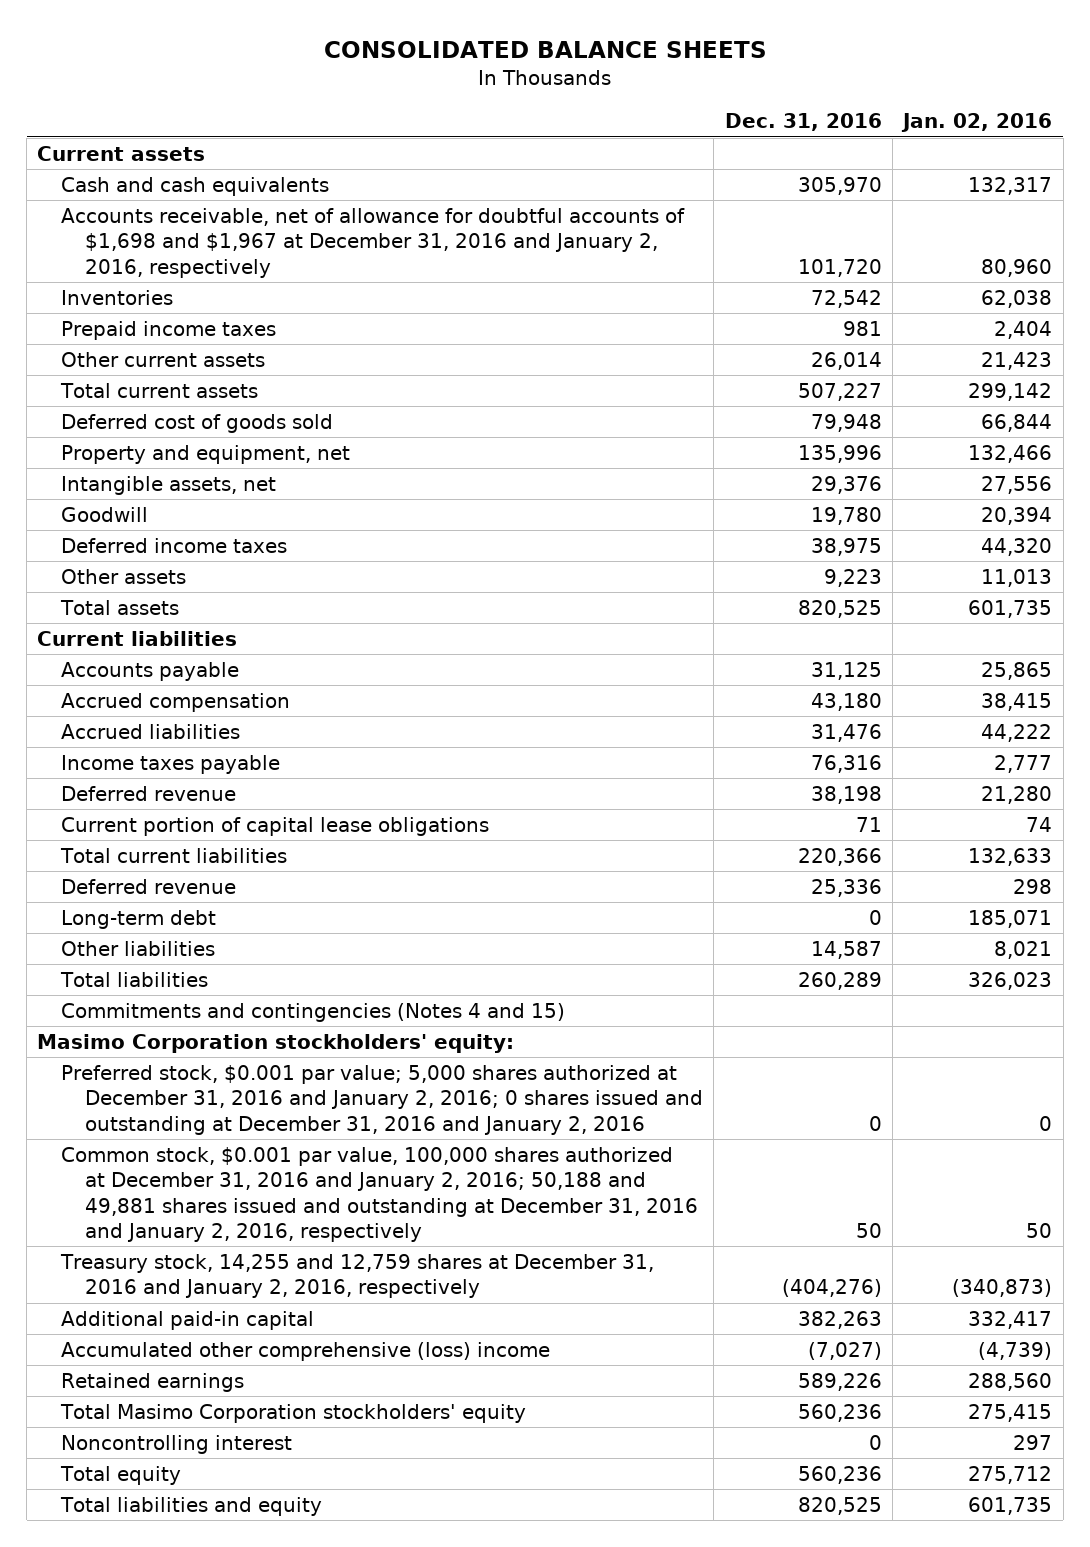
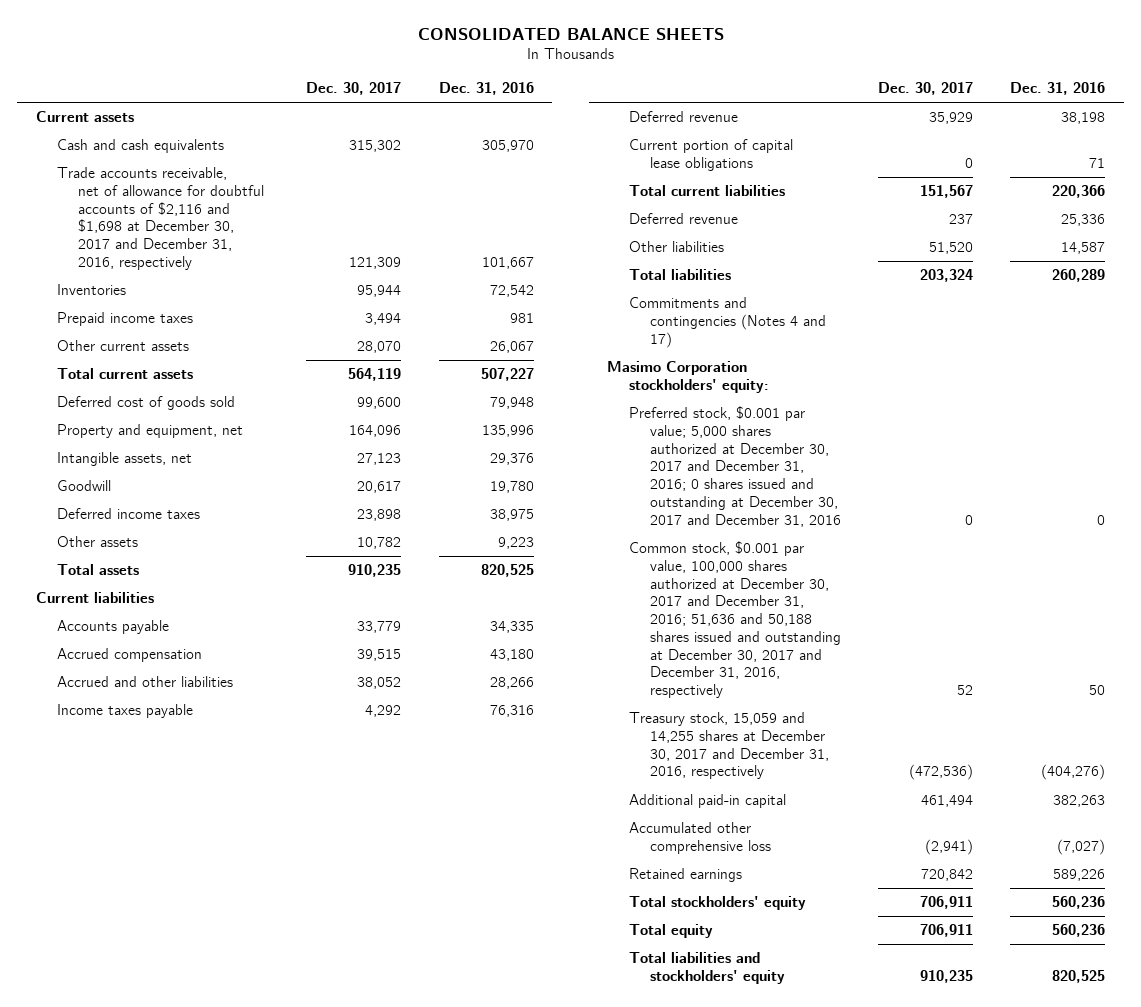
- | Dec. 31, 2016 | Jan. 02, 2016
+ | Dec. 30, 2017 | Dec. 31, 2016
- Accounts receivable, net of allowance for doubtful accounts of $1,698 and $1,967 at December 31, 2016 and January 2, 2016, respectively | 101,720 | 80,960
+ Trade accounts receivable, net of allowance for doubtful accounts of $2,116 and $1,698 at December 30, 2017 and December 31, 2016, respectively | 121,309 | 101,667
- Other current assets | 26,014 | 21,423
+ Other current assets | 28,070 | 26,067
- Accounts payable | 31,125 | 25,865
+ Accounts payable | 33,779 | 34,335
- Accrued liabilities | 31,476 | 44,222
+ Accrued and other liabilities | 38,052 | 28,266
- Long-term debt | 0 | 185,071
- Commitments and contingencies (Notes 4 and 15)
+ Commitments and contingencies (Notes 4 and 17)
- Preferred stock, $0.001 par value; 5,000 shares authorized at December 31, 2016 and January 2, 2016; 0 shares issued and outstanding at December 31, 2016 and January 2, 2016 | 0 | 0
- Common stock, $0.001 par value, 100,000 shares authorized at December 31, 2016 and January 2, 2016; 50,188 and 49,881 shares issued and outstanding at December 31, 2016 and January 2, 2016, respectively | 50 | 50
- Treasury stock, 14,255 and 12,759 shares at December 31, 2016 and January 2, 2016, respectively | (404,276) | (340,873)
+ Preferred stock, $0.001 par value; 5,000 shares authorized at December 30, 2017 and December 31, 2016; 0 shares issued and outstanding at December 30, 2017 and December 31, 2016 | 0 | 0
+ Common stock, $0.001 par value, 100,000 shares authorized at December 30, 2017 and December 31, 2016; 51,636 and 50,188 shares issued and outstanding at December 30, 2017 and December 31, 2016, respectively | 52 | 50
+ Treasury stock, 15,059 and 14,255 shares at December 30, 2017 and December 31, 2016, respectively | (472,536) | (404,276)
- Accumulated other comprehensive (loss) income | (7,027) | (4,739)
+ Accumulated other comprehensive loss | (2,941) | (7,027)
- Total Masimo Corporation stockholders' equity | 560,236 | 275,415
- Noncontrolling interest | 0 | 297
+ Total stockholders' equity | 706,911 | 560,236
- Total liabilities and equity | 820,525 | 601,735
+ Total liabilities and stockholders' equity | 910,235 | 820,525

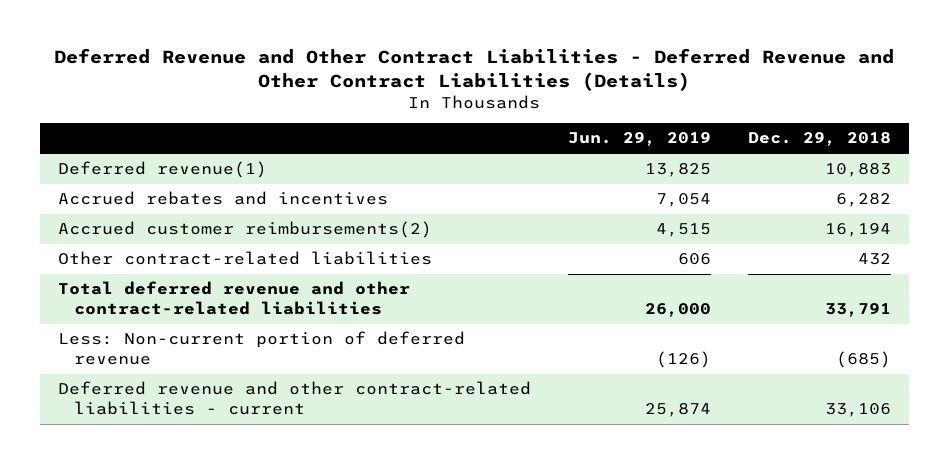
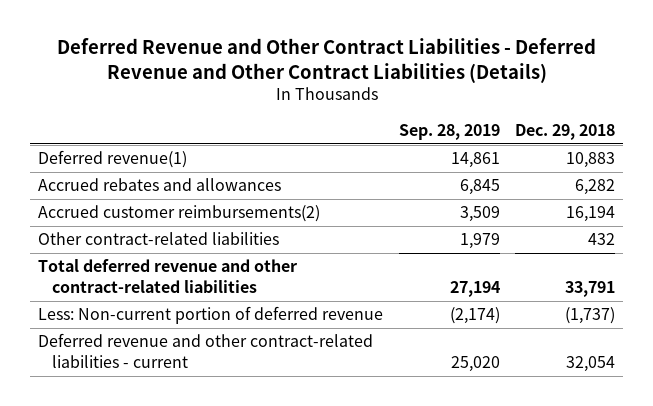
- | Jun. 29, 2019 | Dec. 29, 2018
+ | Sep. 28, 2019 | Dec. 29, 2018
- Accrued rebates and incentives | 7,054 | 6,282
+ Accrued rebates and allowances | 6,845 | 6,282
- Less: Non-current portion of deferred revenue | (126) | (685)
- Deferred revenue and other contract-related liabilities - current | 25,874 | 33,106
+ Less: Non-current portion of deferred revenue | (2,174) | (1,737)
+ Deferred revenue and other contract-related liabilities - current | 25,020 | 32,054

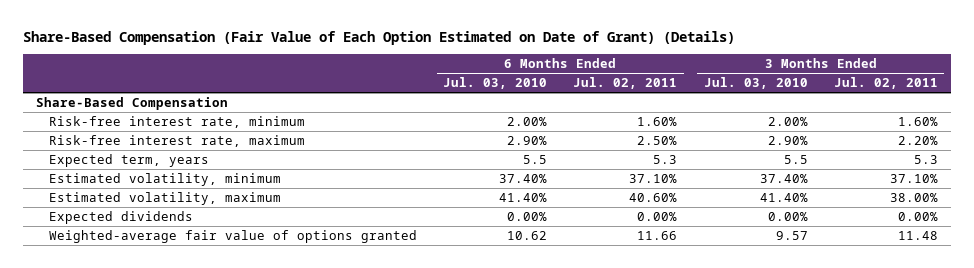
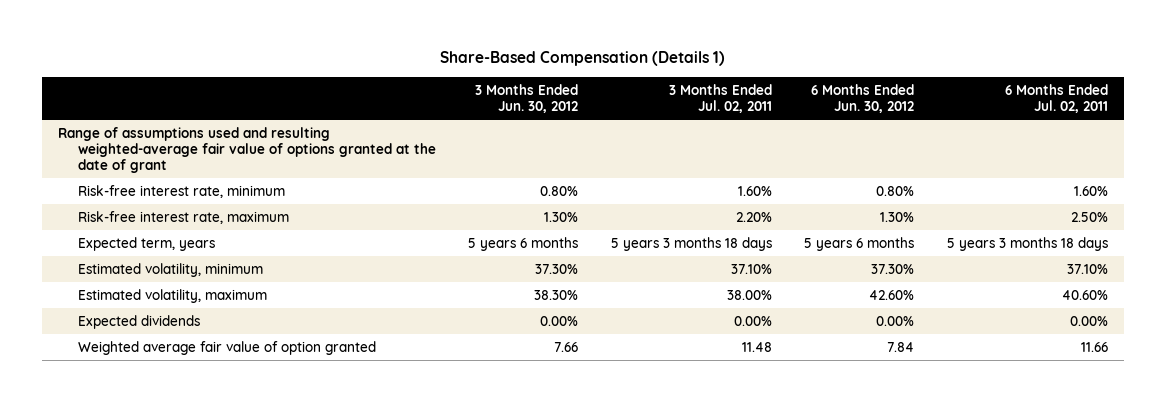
- Share-Based Compensation (Fair Value of Each Option Estimated on Date of Grant) (Details)
+ Share-Based Compensation (Details 1)
- | 6 Months Ended Jul. 03, 2010 | 6 Months Ended Jul. 02, 2011 | 3 Months Ended Jul. 03, 2010 | 3 Months Ended Jul. 02, 2011
+ | 3 Months Ended Jun. 30, 2012 | 3 Months Ended Jul. 02, 2011 | 6 Months Ended Jun. 30, 2012 | 6 Months Ended Jul. 02, 2011
- Share-Based Compensation
+ Range of assumptions used and resulting weighted-average fair value of options granted at the date of grant
- Expected term, years | 5.5 | 5.3 | 5.5 | 5.3
+ Expected term, years | 5 years 6 months | 5 years 3 months 18 days | 5 years 6 months | 5 years 3 months 18 days
- Weighted-average fair value of options granted | 10.62 | 11.66 | 9.57 | 11.48
+ Weighted average fair value of option granted | 7.66 | 11.48 | 7.84 | 11.66

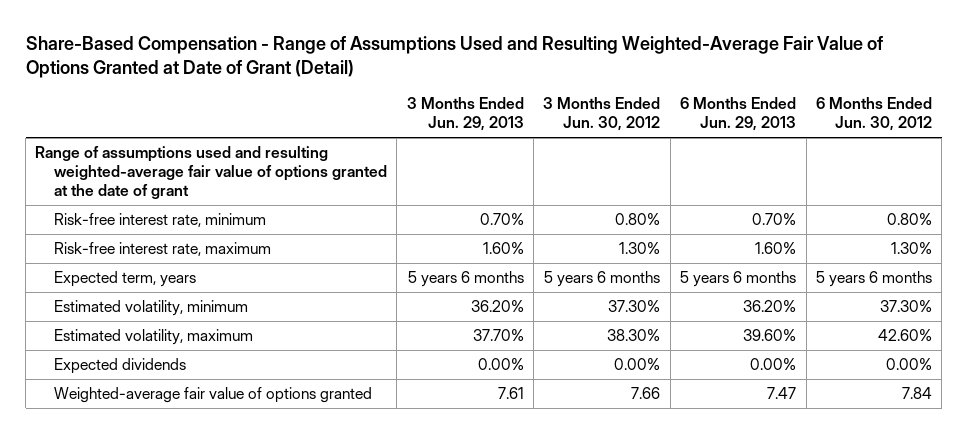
- Share-Based Compensation (Details 1)
+ Share-Based Compensation - Range of Assumptions Used and Resulting Weighted-Average Fair Value of Options Granted at Date of Grant (Detail)
- | 3 Months Ended Jun. 30, 2012 | 3 Months Ended Jul. 02, 2011 | 6 Months Ended Jun. 30, 2012 | 6 Months Ended Jul. 02, 2011
+ | 3 Months Ended Jun. 29, 2013 | 3 Months Ended Jun. 30, 2012 | 6 Months Ended Jun. 29, 2013 | 6 Months Ended Jun. 30, 2012
- Weighted average fair value of option granted | 7.66 | 11.48 | 7.84 | 11.66
+ Weighted-average fair value of options granted | 7.61 | 7.66 | 7.47 | 7.84

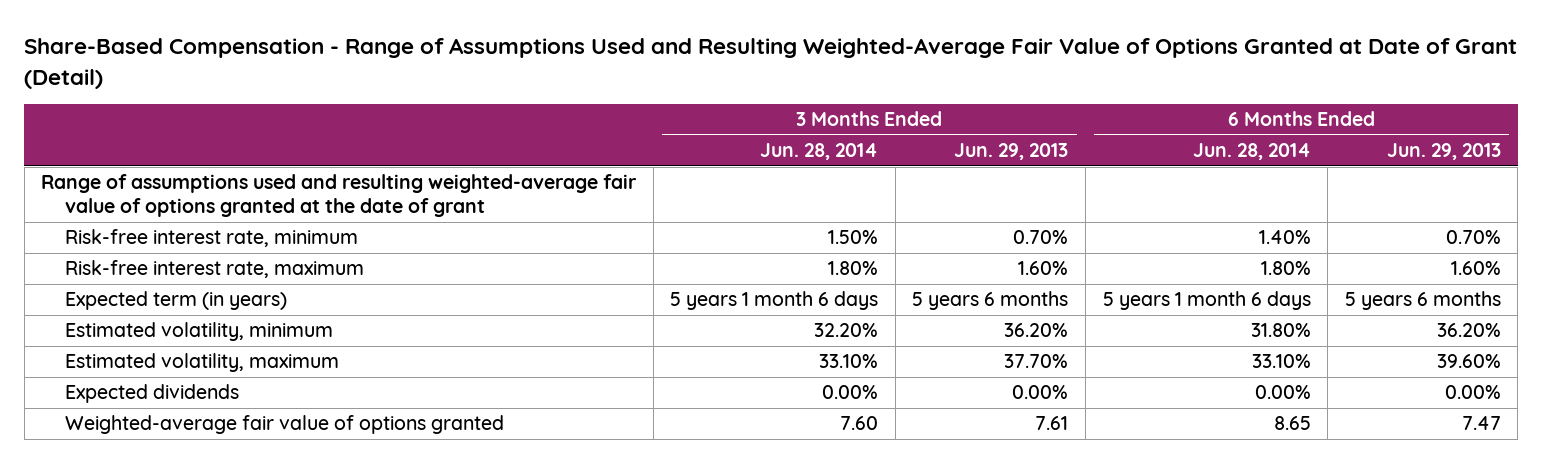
- | 3 Months Ended Jun. 29, 2013 | 3 Months Ended Jun. 30, 2012 | 6 Months Ended Jun. 29, 2013 | 6 Months Ended Jun. 30, 2012
+ | 3 Months Ended Jun. 28, 2014 | 3 Months Ended Jun. 29, 2013 | 6 Months Ended Jun. 28, 2014 | 6 Months Ended Jun. 29, 2013
- Expected term, years | 5 years 6 months | 5 years 6 months | 5 years 6 months | 5 years 6 months
+ Expected term (in years) | 5 years 1 month 6 days | 5 years 6 months | 5 years 1 month 6 days | 5 years 6 months

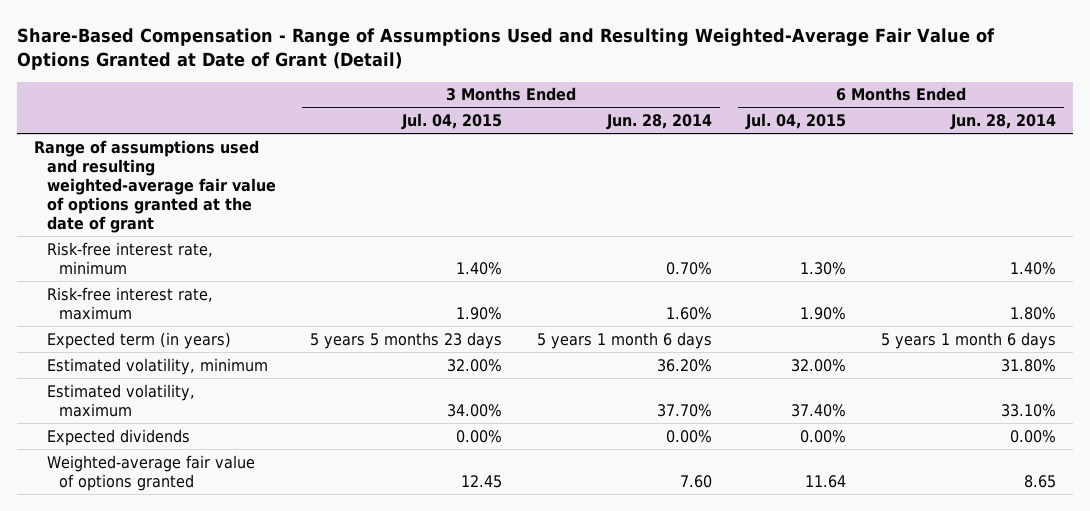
- | 3 Months Ended Jun. 28, 2014 | 3 Months Ended Jun. 29, 2013 | 6 Months Ended Jun. 28, 2014 | 6 Months Ended Jun. 29, 2013
+ | 3 Months Ended Jul. 04, 2015 | 3 Months Ended Jun. 28, 2014 | 6 Months Ended Jul. 04, 2015 | 6 Months Ended Jun. 28, 2014
- Risk-free interest rate, minimum | 1.50% | 0.70% | 1.40% | 0.70%
- Risk-free interest rate, maximum | 1.80% | 1.60% | 1.80% | 1.60%
+ Risk-free interest rate, minimum | 1.40% | 0.70% | 1.30% | 1.40%
+ Risk-free interest rate, maximum | 1.90% | 1.60% | 1.90% | 1.80%
- Estimated volatility, minimum | 32.20% | 36.20% | 31.80% | 36.20%
- Estimated volatility, maximum | 33.10% | 37.70% | 33.10% | 39.60%
+ Estimated volatility, minimum | 32.00% | 36.20% | 32.00% | 31.80%
+ Estimated volatility, maximum | 34.00% | 37.70% | 37.40% | 33.10%

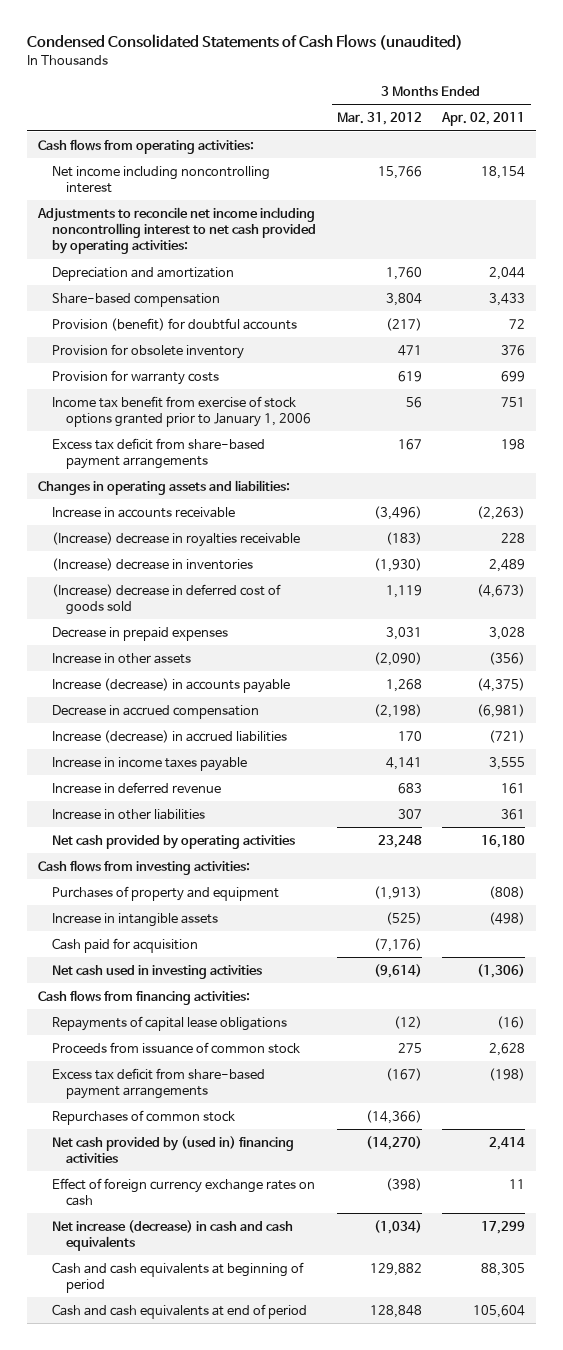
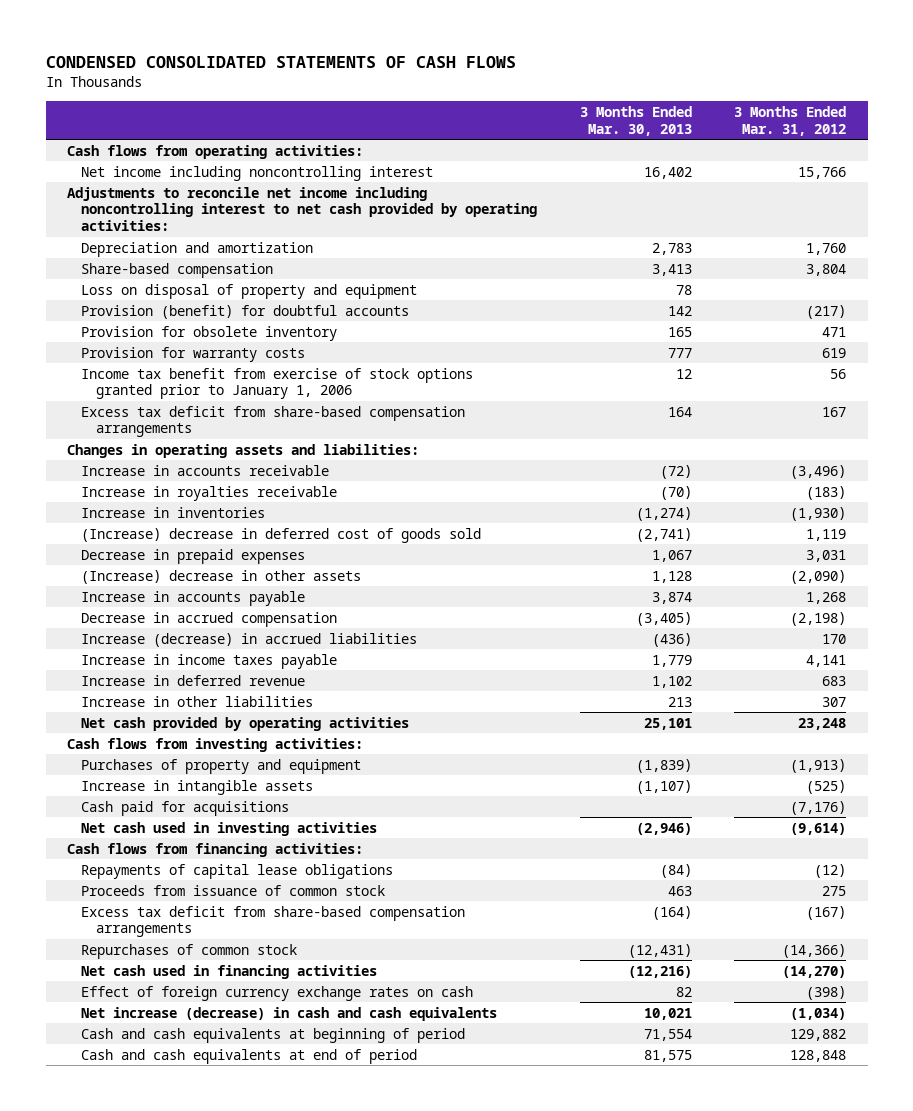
- Condensed Consolidated Statements of Cash Flows (unaudited)
+ CONDENSED CONSOLIDATED STATEMENTS OF CASH FLOWS
- | 3 Months Ended Mar. 31, 2012 | 3 Months Ended Apr. 02, 2011
+ | 3 Months Ended Mar. 30, 2013 | 3 Months Ended Mar. 31, 2012
+ Loss on disposal of property and equipment | 78 |
- Excess tax deficit from share-based payment arrangements | 167 | 198
+ Excess tax deficit from share-based compensation arrangements | 164 | 167
- (Increase) decrease in royalties receivable | (183) | 228
- (Increase) decrease in inventories | (1,930) | 2,489
+ Increase in royalties receivable | (70) | (183)
+ Increase in inventories | (1,274) | (1,930)
- Increase in other assets | (2,090) | (356)
- Increase (decrease) in accounts payable | 1,268 | (4,375)
+ (Increase) decrease in other assets | 1,128 | (2,090)
+ Increase in accounts payable | 3,874 | 1,268
- Cash paid for acquisition | (7,176) |
+ Cash paid for acquisitions | | (7,176)
- Excess tax deficit from share-based payment arrangements | (167) | (198)
+ Excess tax deficit from share-based compensation arrangements | (164) | (167)
- Net cash provided by (used in) financing activities | (14,270) | 2,414
+ Net cash used in financing activities | (12,216) | (14,270)

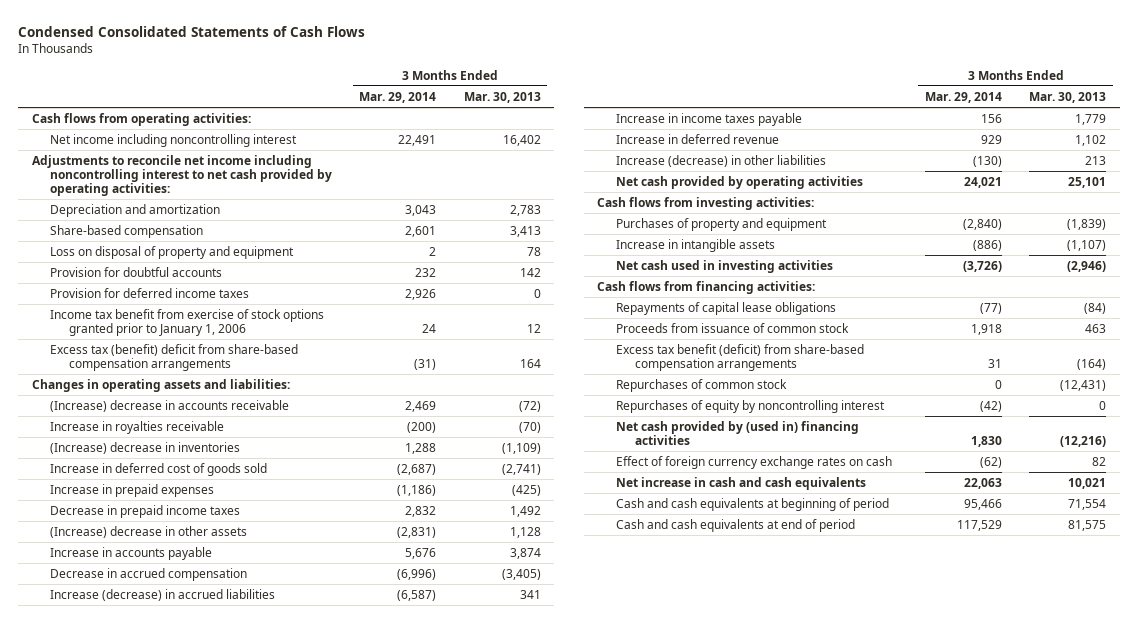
- CONDENSED CONSOLIDATED STATEMENTS OF CASH FLOWS
+ Condensed Consolidated Statements of Cash Flows
- | 3 Months Ended Mar. 30, 2013 | 3 Months Ended Mar. 31, 2012
+ | 3 Months Ended Mar. 29, 2014 | 3 Months Ended Mar. 30, 2013
- Provision (benefit) for doubtful accounts | 142 | (217)
- Provision for obsolete inventory | 165 | 471
- Provision for warranty costs | 777 | 619
+ Provision for doubtful accounts | 232 | 142
+ Provision for deferred income taxes | 2,926 | 0
- Excess tax deficit from share-based compensation arrangements | 164 | 167
+ Excess tax (benefit) deficit from share-based compensation arrangements | (31) | 164
- Increase in accounts receivable | (72) | (3,496)
+ (Increase) decrease in accounts receivable | 2,469 | (72)
- Increase in inventories | (1,274) | (1,930)
- (Increase) decrease in deferred cost of goods sold | (2,741) | 1,119
- Decrease in prepaid expenses | 1,067 | 3,031
+ (Increase) decrease in inventories | 1,288 | (1,109)
+ Increase in deferred cost of goods sold | (2,687) | (2,741)
+ Increase in prepaid expenses | (1,186) | (425)
+ Decrease in prepaid income taxes | 2,832 | 1,492
- Increase (decrease) in accrued liabilities | (436) | 170
+ Increase (decrease) in accrued liabilities | (6,587) | 341
- Increase in other liabilities | 213 | 307
+ Increase (decrease) in other liabilities | (130) | 213
- Cash paid for acquisitions | | (7,176)
- Excess tax deficit from share-based compensation arrangements | (164) | (167)
+ Excess tax benefit (deficit) from share-based compensation arrangements | 31 | (164)
- Net cash used in financing activities | (12,216) | (14,270)
+ Repurchases of equity by noncontrolling interest | (42) | 0
+ Net cash provided by (used in) financing activities | 1,830 | (12,216)
- Net increase (decrease) in cash and cash equivalents | 10,021 | (1,034)
+ Net increase in cash and cash equivalents | 22,063 | 10,021

